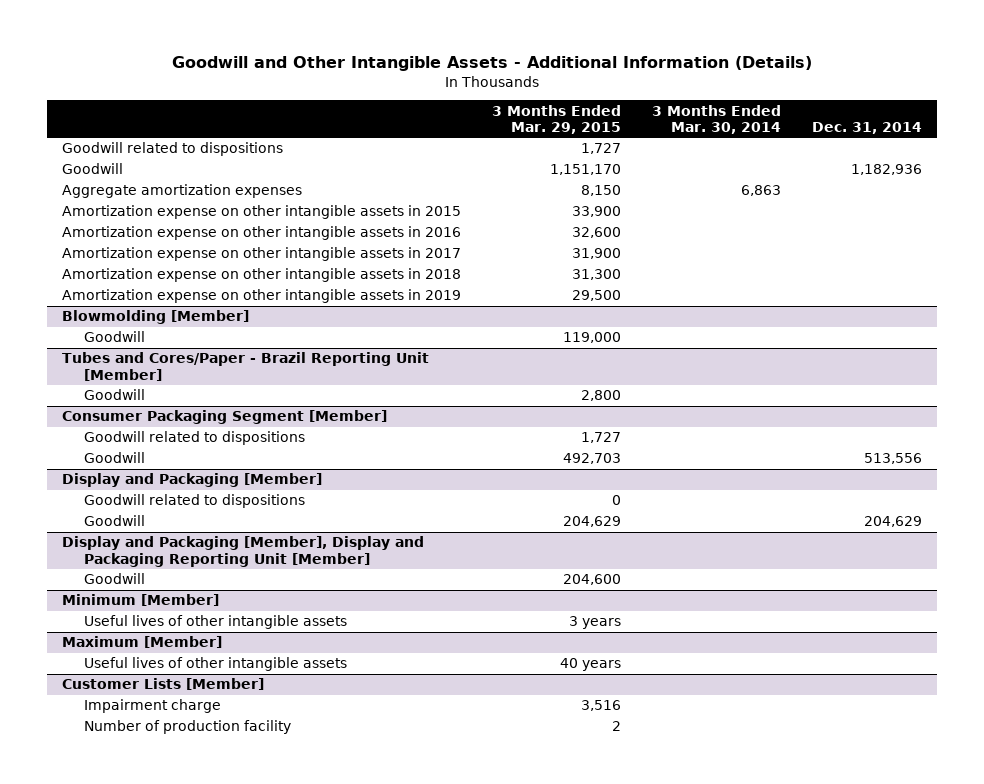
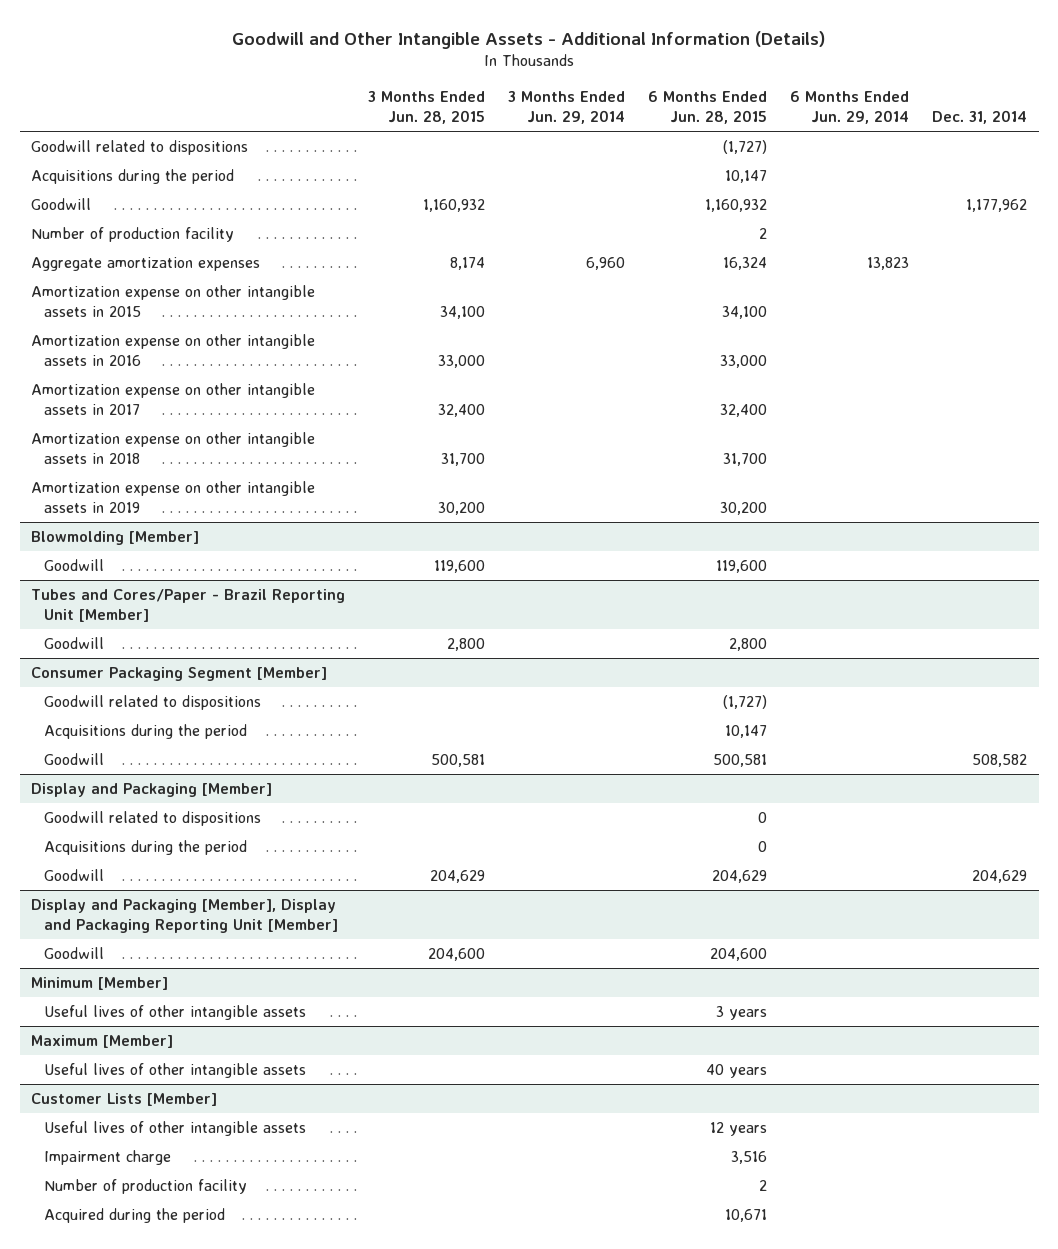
- | 3 Months Ended Mar. 29, 2015 | 3 Months Ended Mar. 30, 2014 | Dec. 31, 2014
+ | 3 Months Ended Jun. 28, 2015 | 3 Months Ended Jun. 29, 2014 | 6 Months Ended Jun. 28, 2015 | 6 Months Ended Jun. 29, 2014 | Dec. 31, 2014
- Goodwill | 1,151,170 | | 1,182,936
+ Acquisitions during the period | | | 10,147 | |
+ Goodwill | 1,160,932 | | 1,160,932 | | 1,177,962
+ Number of production facility | | | 2 | |
@ Consumer Packaging Segment [Member]
- Goodwill | 492,703 | | 513,556
+ Acquisitions during the period | | | 10,147 | |
+ Goodwill | 500,581 | | 500,581 | | 508,582
@ Display and Packaging [Member]
+ Acquisitions during the period | | | 0 | |
@ Customer Lists [Member]
+ Useful lives of other intangible assets | | | 12 years | |
+ Acquired during the period | | | 10,671 | |

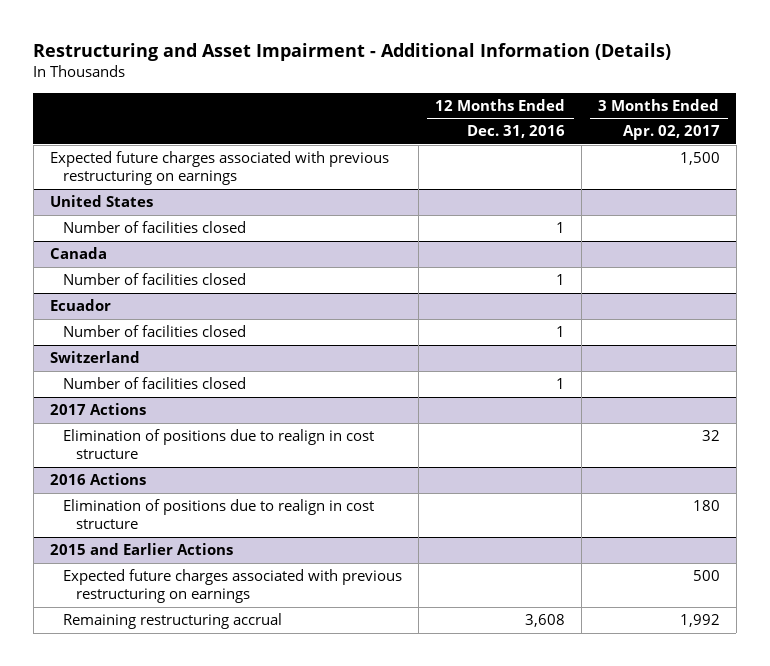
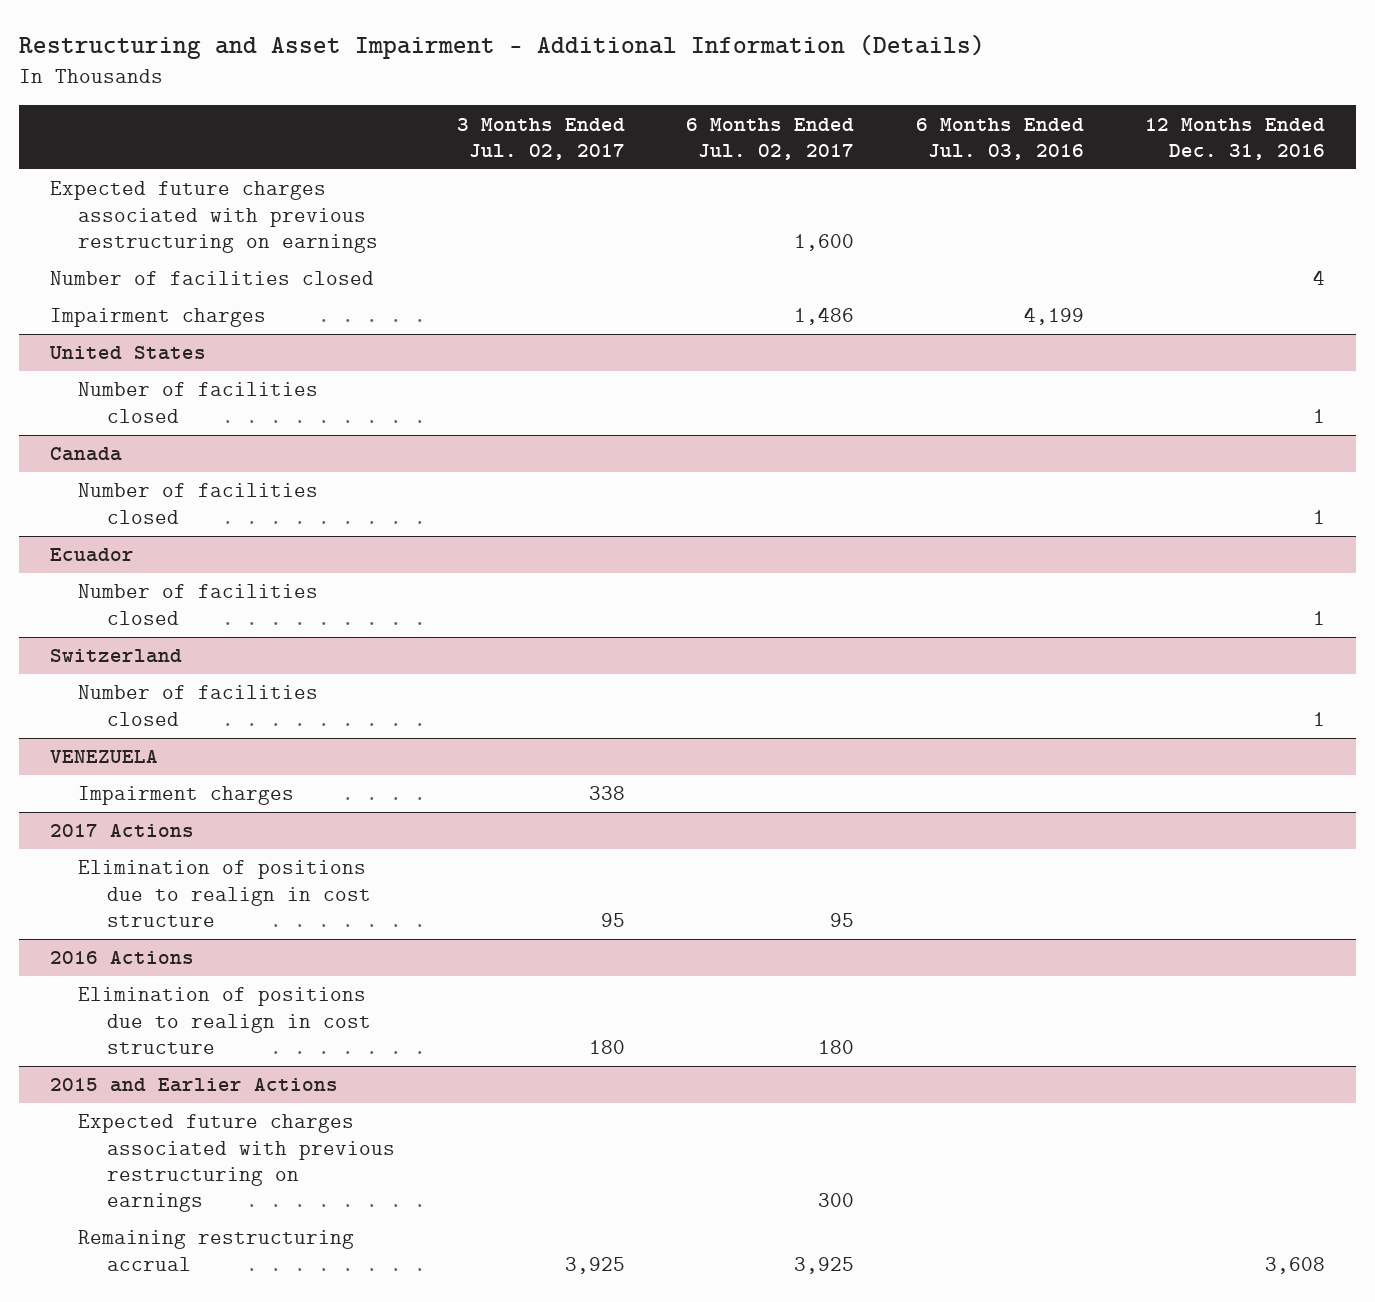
- | 12 Months Ended Dec. 31, 2016 | 3 Months Ended Apr. 02, 2017
+ | 3 Months Ended Jul. 02, 2017 | 6 Months Ended Jul. 02, 2017 | 6 Months Ended Jul. 03, 2016 | 12 Months Ended Dec. 31, 2016
+ Number of facilities closed | | | | 4
+ Impairment charges | | 1,486 | 4,199 |
+ VENEZUELA
+ Impairment charges | 338 | | |

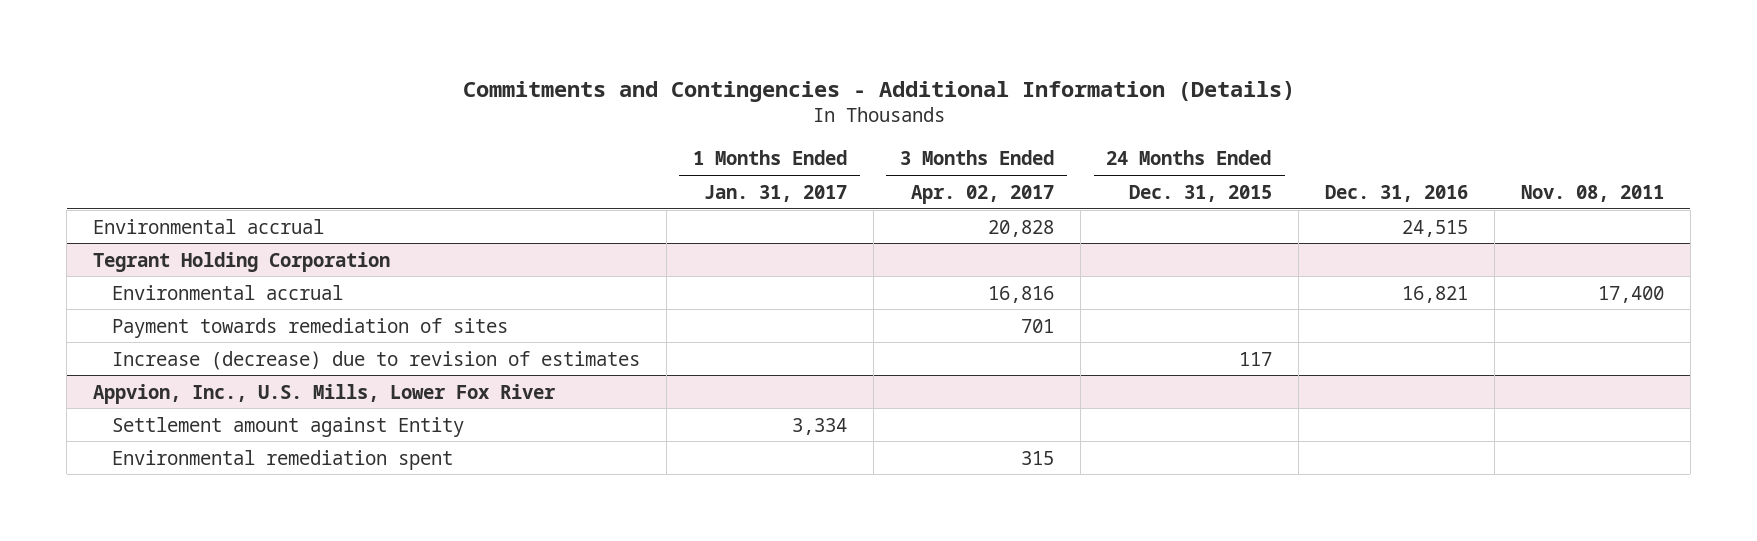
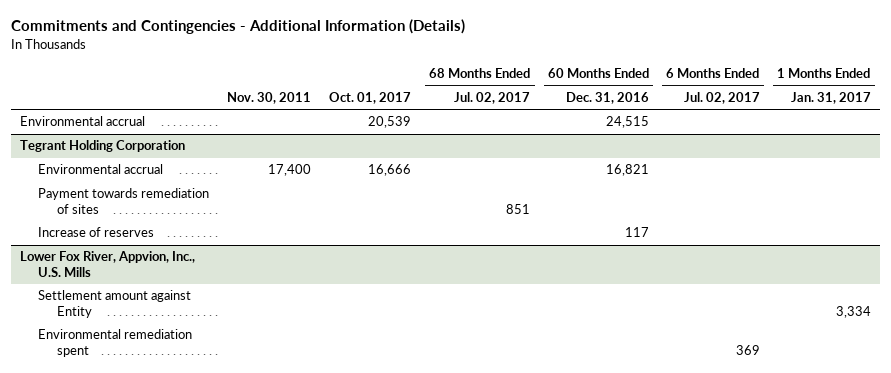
- | 1 Months Ended Jan. 31, 2017 | 3 Months Ended Apr. 02, 2017 | 24 Months Ended Dec. 31, 2015 | Dec. 31, 2016 | Nov. 08, 2011
+ | Nov. 30, 2011 | Oct. 01, 2017 | 68 Months Ended Jul. 02, 2017 | 60 Months Ended Dec. 31, 2016 | 6 Months Ended Jul. 02, 2017 | 1 Months Ended Jan. 31, 2017
@ Tegrant Holding Corporation
- Increase (decrease) due to revision of estimates | | | 117 | |
- Appvion, Inc., U.S. Mills, Lower Fox River
@ Tegrant Holding Corporation
+ Increase of reserves | | | | 117 | |
+ Lower Fox River, Appvion, Inc., U.S. Mills

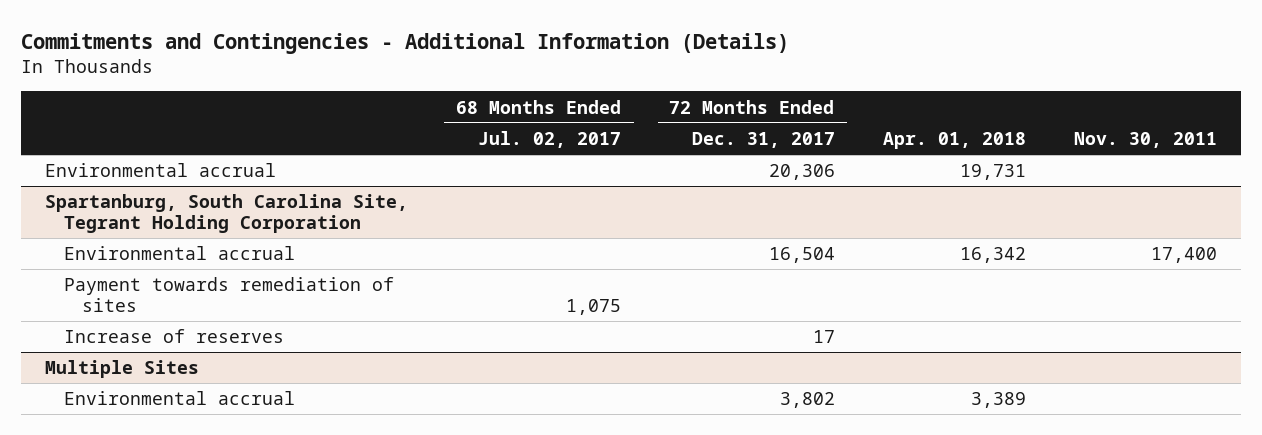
- | Nov. 30, 2011 | Oct. 01, 2017 | 68 Months Ended Jul. 02, 2017 | 60 Months Ended Dec. 31, 2016 | 6 Months Ended Jul. 02, 2017 | 1 Months Ended Jan. 31, 2017
+ | 68 Months Ended Jul. 02, 2017 | 72 Months Ended Dec. 31, 2017 | Apr. 01, 2018 | Nov. 30, 2011
- Tegrant Holding Corporation
+ Spartanburg, South Carolina Site, Tegrant Holding Corporation
- Payment towards remediation of sites | | | 851 | | |
+ Payment towards remediation of sites | 1,075 | | |
- Lower Fox River, Appvion, Inc., U.S. Mills
- Settlement amount against Entity | | | | | | 3,334
- Environmental remediation spent | | | | | 369 |
+ Multiple Sites
+ Environmental accrual | | 3,802 | 3,389 |

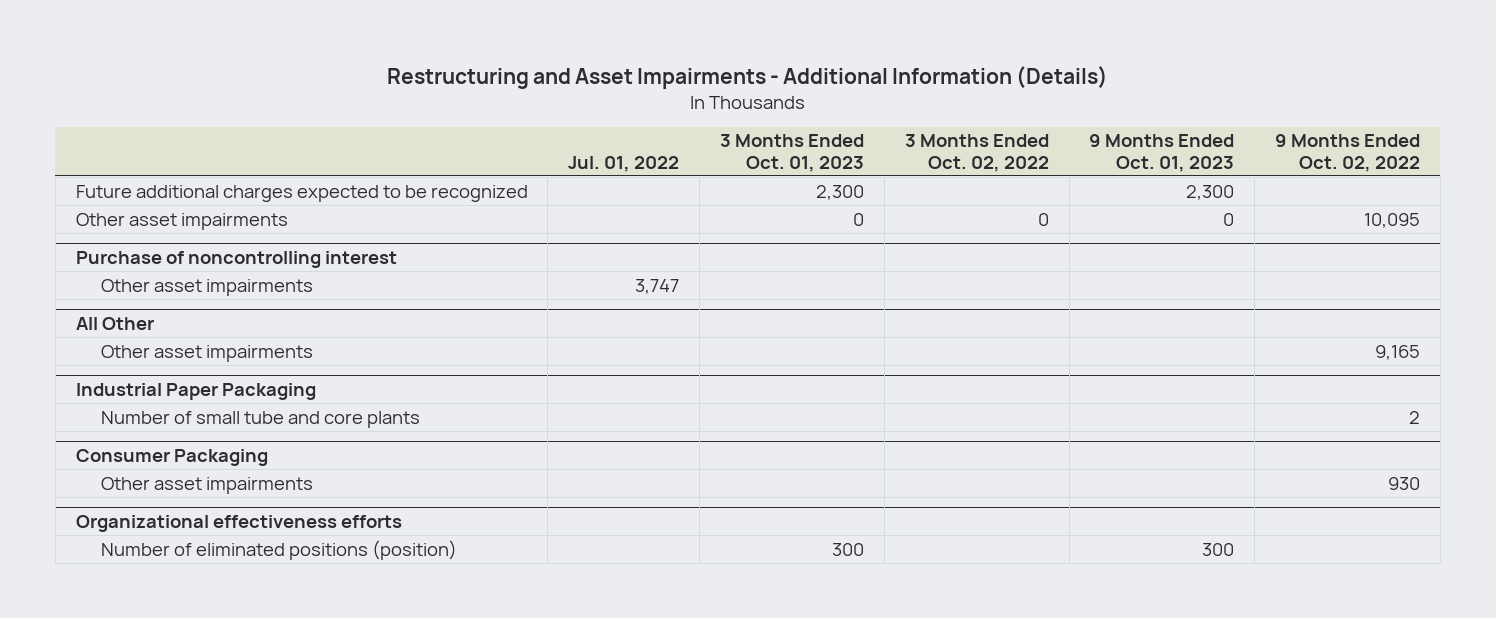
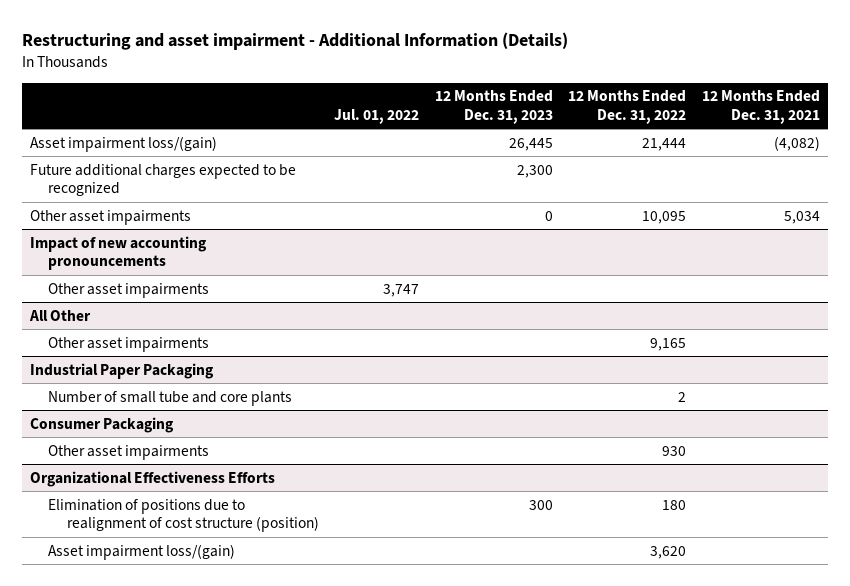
- Restructuring and Asset Impairments - Additional Information (Details)
+ Restructuring and asset impairment - Additional Information (Details)
- | Jul. 01, 2022 | 3 Months Ended Oct. 01, 2023 | 3 Months Ended Oct. 02, 2022 | 9 Months Ended Oct. 01, 2023 | 9 Months Ended Oct. 02, 2022
+ | Jul. 01, 2022 | 12 Months Ended Dec. 31, 2023 | 12 Months Ended Dec. 31, 2022 | 12 Months Ended Dec. 31, 2021
+ Asset impairment loss/(gain) | | 26,445 | 21,444 | (4,082)
- Purchase of noncontrolling interest
+ Impact of new accounting pronouncements
- Organizational effectiveness efforts
- Number of eliminated positions (position) | | 300 | | 300 |
+ Organizational Effectiveness Efforts
+ Elimination of positions due to realignment of cost structure (position) | | 300 | 180 |
+ Asset impairment loss/(gain) | | | 3,620 |

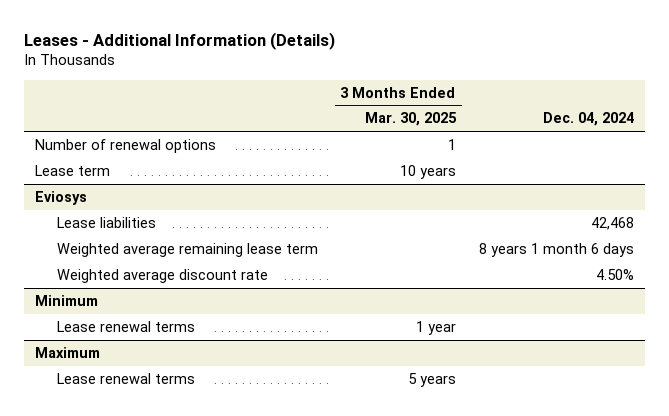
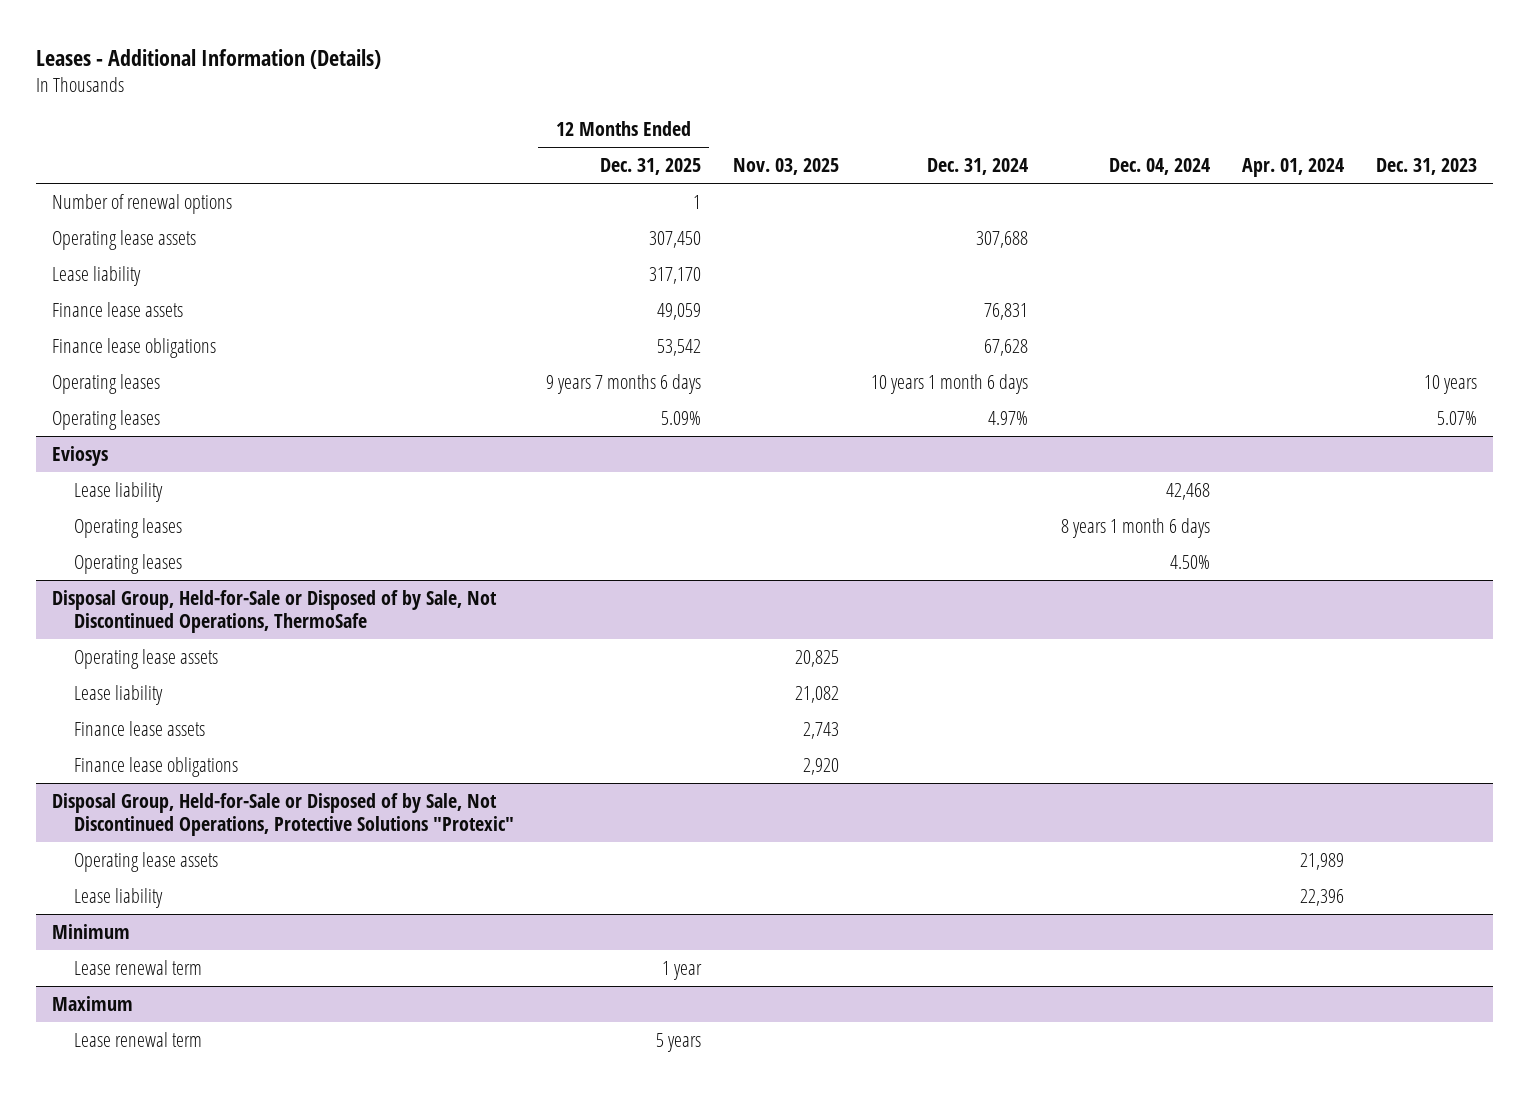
- | 3 Months Ended Mar. 30, 2025 | Dec. 04, 2024
+ | 12 Months Ended Dec. 31, 2025 | Nov. 03, 2025 | Dec. 31, 2024 | Dec. 04, 2024 | Apr. 01, 2024 | Dec. 31, 2023
- Lease term | 10 years |
+ Operating lease assets | 307,450 | | 307,688 | | |
+ Lease liability | 317,170 | | | | |
+ Finance lease assets | 49,059 | | 76,831 | | |
+ Finance lease obligations | 53,542 | | 67,628 | | |
+ Operating leases | 9 years 7 months 6 days | | 10 years 1 month 6 days | | | 10 years
+ Operating leases | 5.09% | | 4.97% | | | 5.07%
@ Eviosys
- Lease liabilities | | 42,468
- Weighted average remaining lease term | | 8 years 1 month 6 days
- Weighted average discount rate | | 4.50%
+ Lease liability | | | | 42,468 | |
+ Operating leases | | | | 8 years 1 month 6 days | |
+ Operating leases | | | | 4.50% | |
+ Disposal Group, Held-for-Sale or Disposed of by Sale, Not Discontinued Operations, ThermoSafe
+ Operating lease assets | | 20,825 | | | |
+ Lease liability | | 21,082 | | | |
+ Finance lease assets | | 2,743 | | | |
+ Finance lease obligations | | 2,920 | | | |
+ Disposal Group, Held-for-Sale or Disposed of by Sale, Not Discontinued Operations, Protective Solutions "Protexic"
+ Operating lease assets | | | | | 21,989 |
+ Lease liability | | | | | 22,396 |
@ Minimum
- Lease renewal terms | 1 year |
+ Lease renewal term | 1 year | | | | |
@ Maximum
- Lease renewal terms | 5 years |
+ Lease renewal term | 5 years | | | | |

